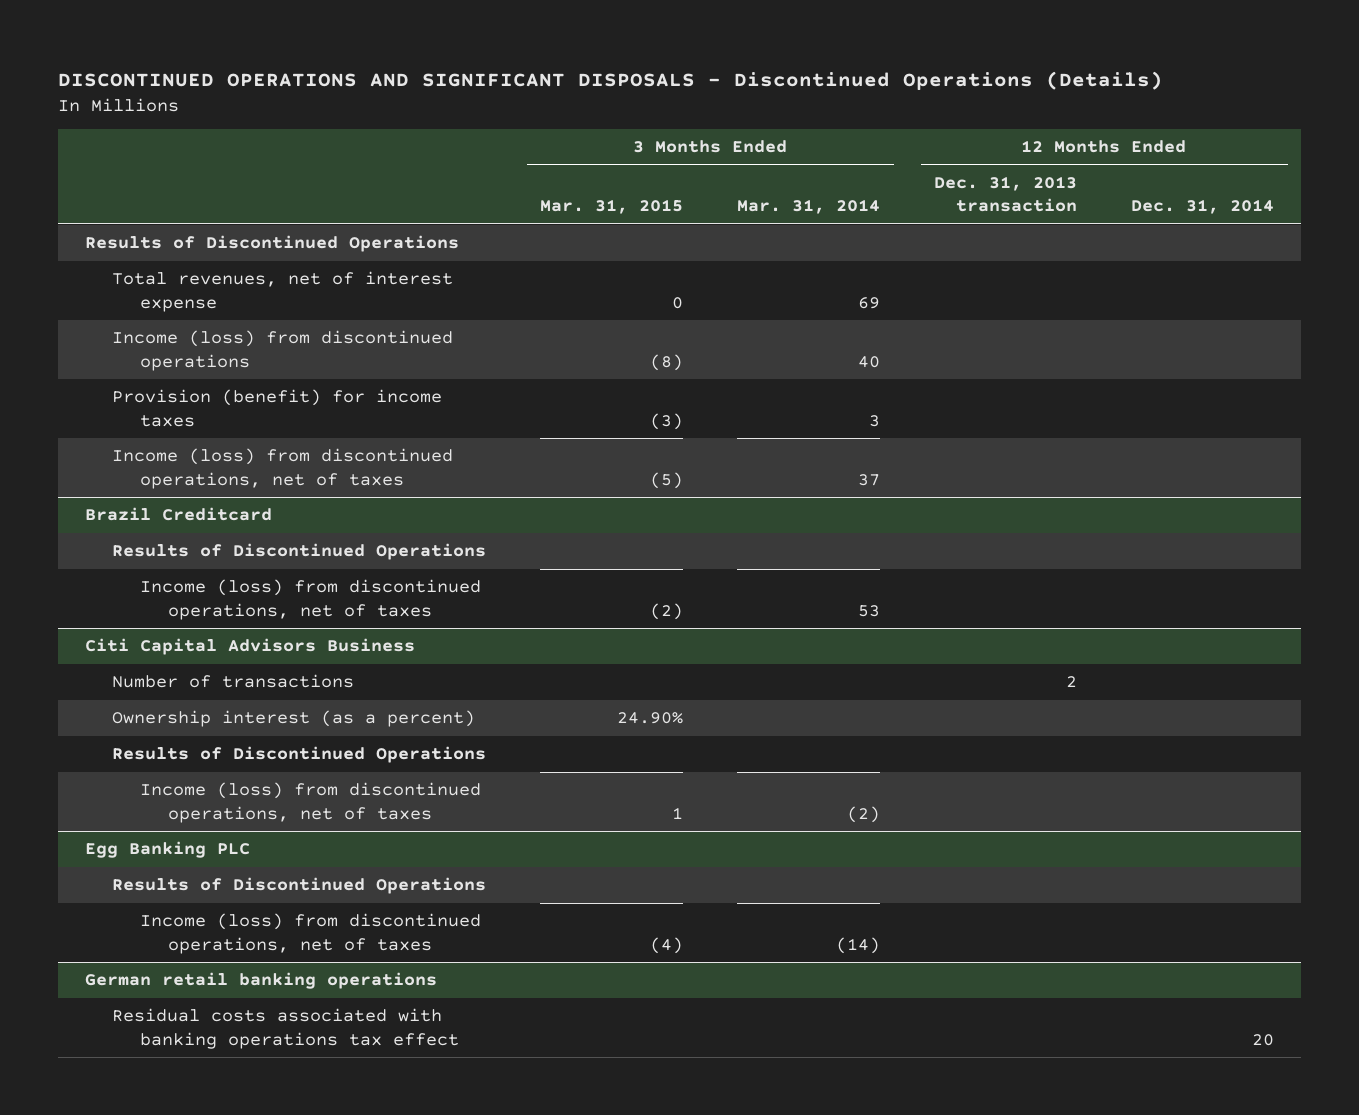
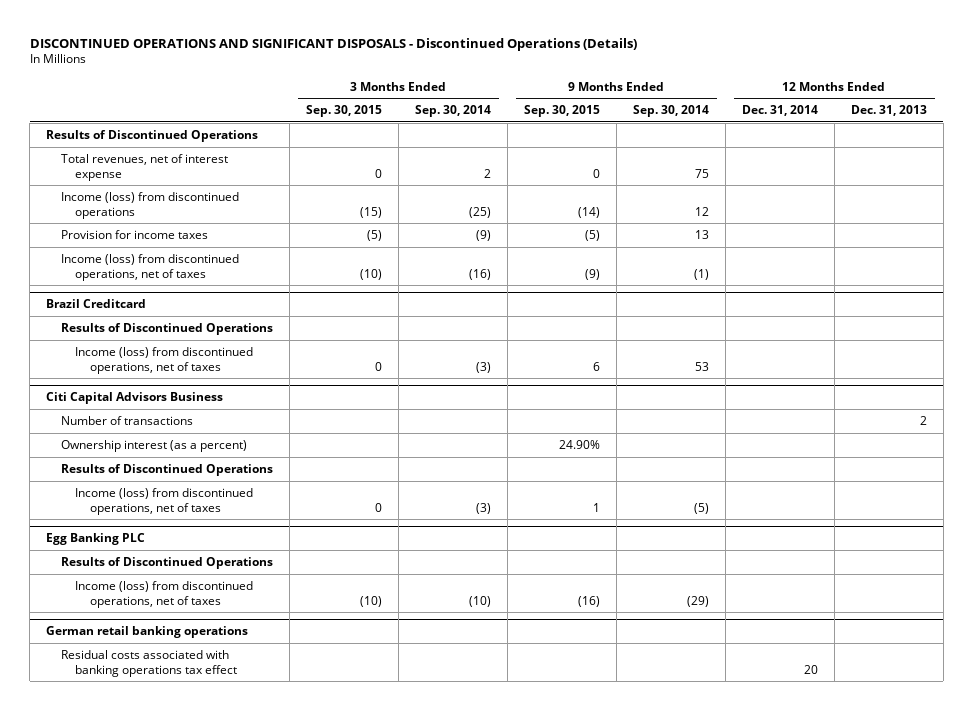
- | 3 Months Ended Mar. 31, 2015 | 3 Months Ended Mar. 31, 2014 | 12 Months Ended Dec. 31, 2013 transaction | 12 Months Ended Dec. 31, 2014
+ | 3 Months Ended Sep. 30, 2015 | 3 Months Ended Sep. 30, 2014 | 9 Months Ended Sep. 30, 2015 | 9 Months Ended Sep. 30, 2014 | 12 Months Ended Dec. 31, 2014 | 12 Months Ended Dec. 31, 2013
- Provision (benefit) for income taxes | (3) | 3 | |
+ Provision for income taxes | (5) | (9) | (5) | 13 | |

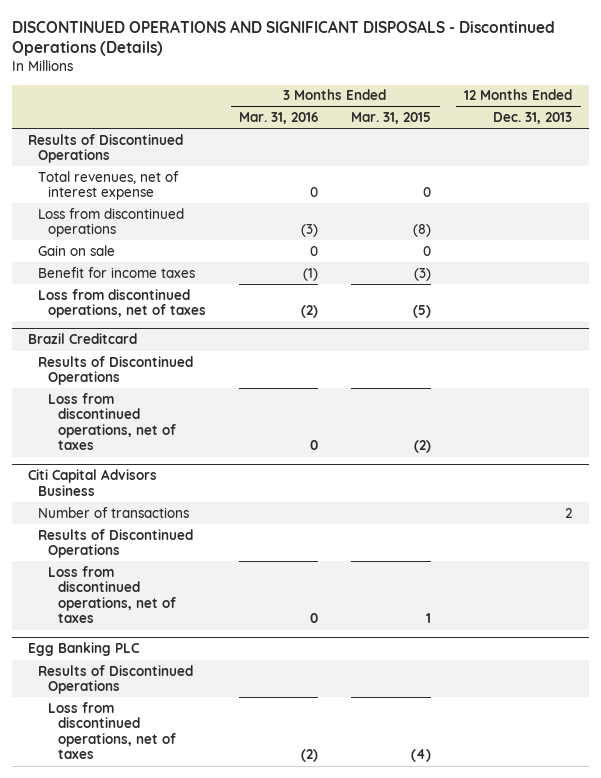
- | 3 Months Ended Sep. 30, 2015 | 3 Months Ended Sep. 30, 2014 | 9 Months Ended Sep. 30, 2015 | 9 Months Ended Sep. 30, 2014 | 12 Months Ended Dec. 31, 2014 | 12 Months Ended Dec. 31, 2013
+ | 3 Months Ended Mar. 31, 2016 | 3 Months Ended Mar. 31, 2015 | 12 Months Ended Dec. 31, 2013
- Income (loss) from discontinued operations | (15) | (25) | (14) | 12 | |
- Provision for income taxes | (5) | (9) | (5) | 13 | |
- Income (loss) from discontinued operations, net of taxes | (10) | (16) | (9) | (1) | |
+ Loss from discontinued operations | (3) | (8) |
+ Gain on sale | 0 | 0 |
+ Benefit for income taxes | (1) | (3) |
+ Loss from discontinued operations, net of taxes | (2) | (5) |
@ Brazil Creditcard
- Income (loss) from discontinued operations, net of taxes | 0 | (3) | 6 | 53 | |
+ Loss from discontinued operations, net of taxes | 0 | (2) |
@ Citi Capital Advisors Business
- Ownership interest (as a percent) | | | 24.90% | | |
- Income (loss) from discontinued operations, net of taxes | 0 | (3) | 1 | (5) | |
+ Loss from discontinued operations, net of taxes | 0 | 1 |
@ Egg Banking PLC
- Income (loss) from discontinued operations, net of taxes | (10) | (10) | (16) | (29) | |
- German retail banking operations
- Residual costs associated with banking operations tax effect | | | | | 20 |
@ Egg Banking PLC
+ Loss from discontinued operations, net of taxes | (2) | (4) |

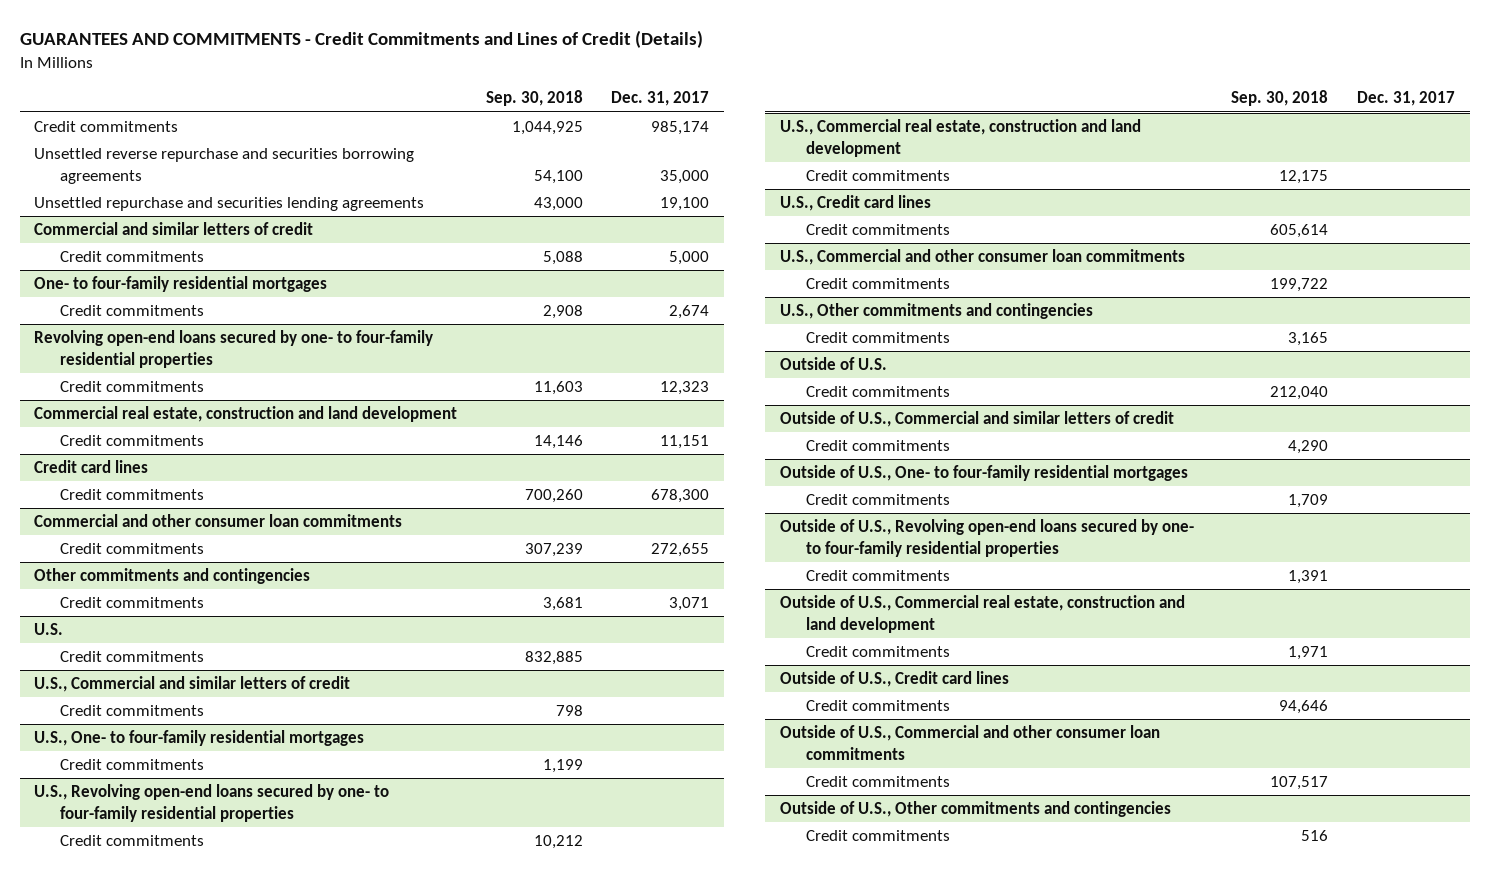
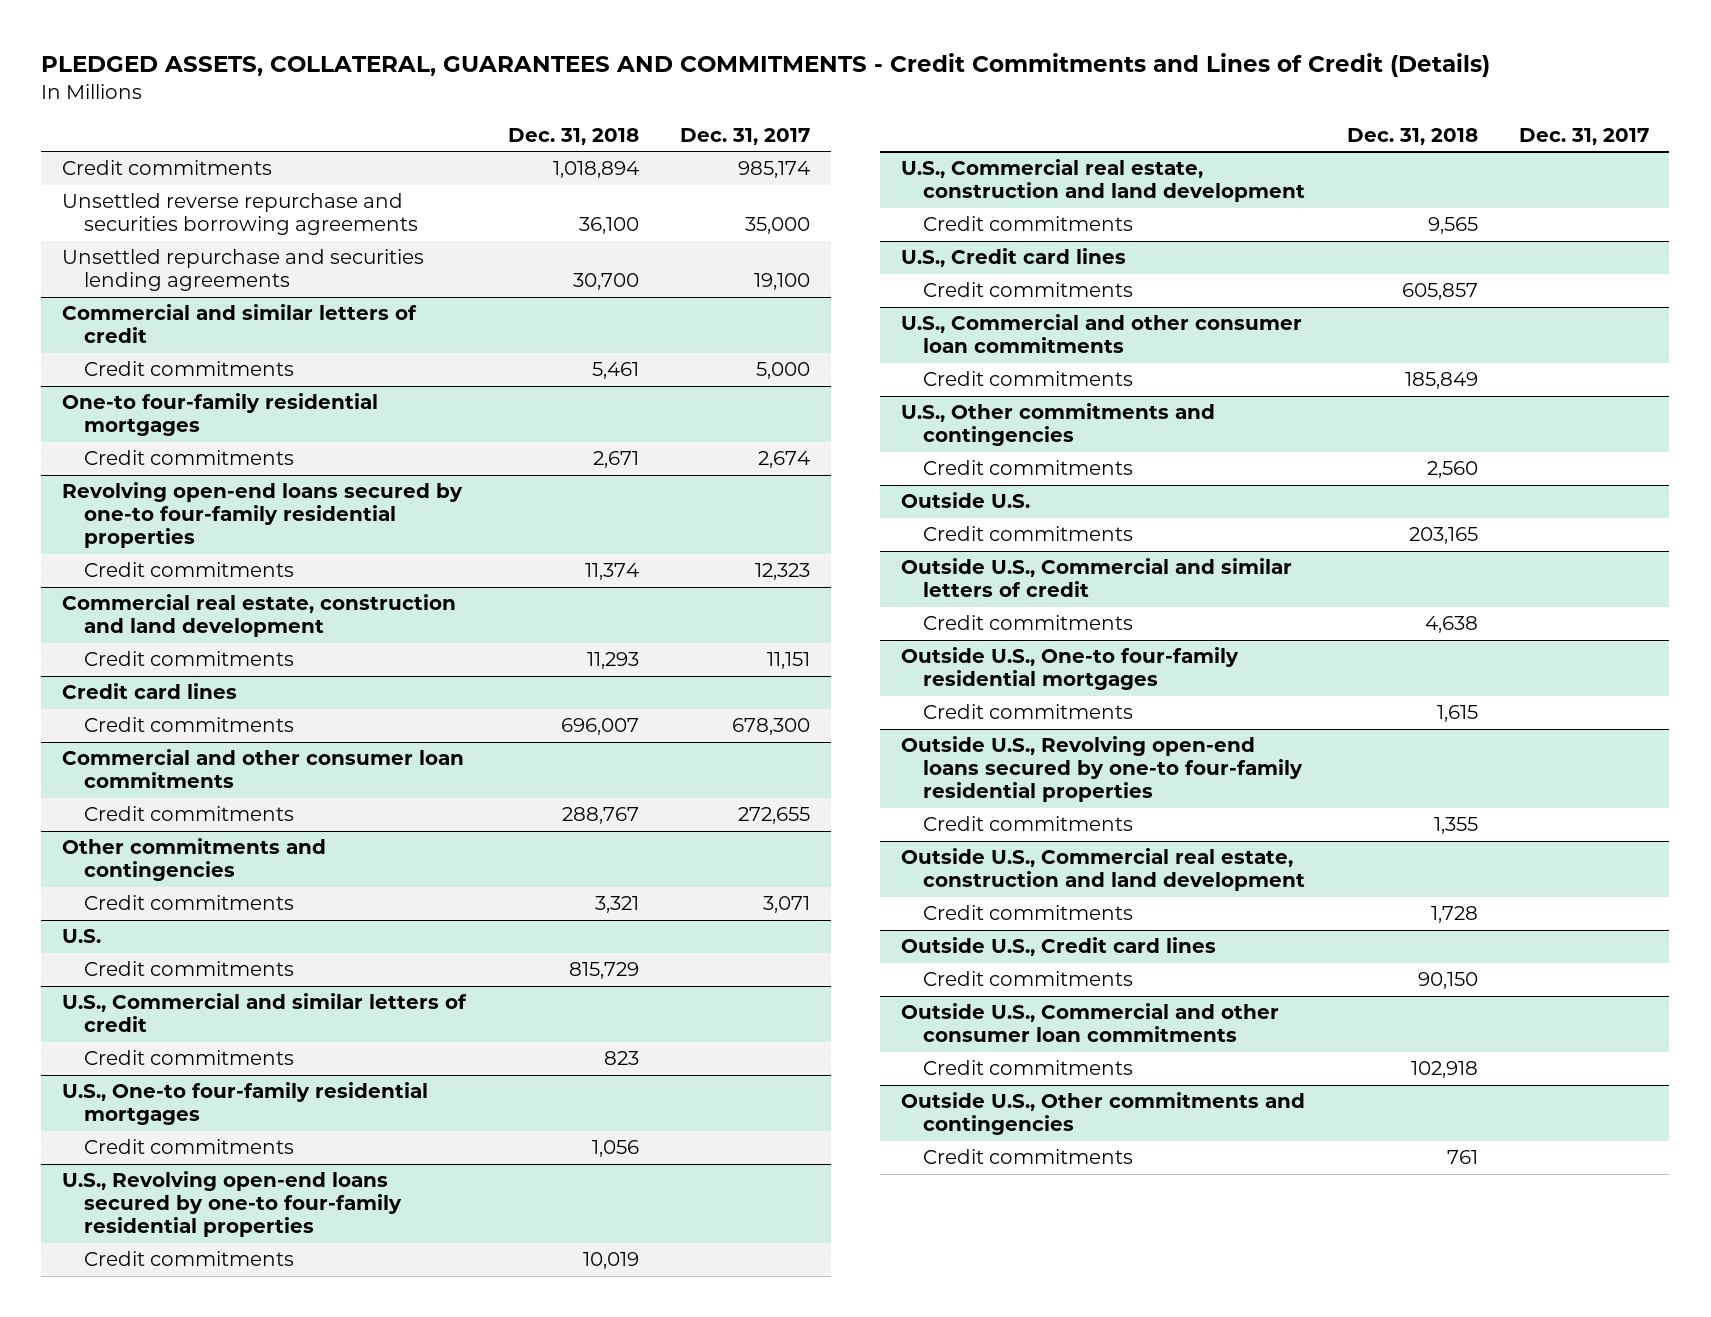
- GUARANTEES AND COMMITMENTS - Credit Commitments and Lines of Credit (Details)
+ PLEDGED ASSETS, COLLATERAL, GUARANTEES AND COMMITMENTS - Credit Commitments and Lines of Credit (Details)
- | Sep. 30, 2018 | Dec. 31, 2017
+ | Dec. 31, 2018 | Dec. 31, 2017
- One- to four-family residential mortgages
+ One-to four-family residential mortgages
- Revolving open-end loans secured by one- to four-family residential properties
+ Revolving open-end loans secured by one-to four-family residential properties
- U.S., One- to four-family residential mortgages
+ U.S., One-to four-family residential mortgages
- U.S., Revolving open-end loans secured by one- to four-family residential properties
+ U.S., Revolving open-end loans secured by one-to four-family residential properties
- Outside of U.S.
- Credit commitments | 212,040 |
- Outside of U.S., Commercial and similar letters of credit
+ Outside U.S.
+ Credit commitments | 203,165 |
+ Outside U.S., Commercial and similar letters of credit
- Outside of U.S., One- to four-family residential mortgages
+ Outside U.S., One-to four-family residential mortgages
- Outside of U.S., Revolving open-end loans secured by one- to four-family residential properties
+ Outside U.S., Revolving open-end loans secured by one-to four-family residential properties
- Outside of U.S., Commercial real estate, construction and land development
+ Outside U.S., Commercial real estate, construction and land development
- Outside of U.S., Credit card lines
+ Outside U.S., Credit card lines
- Outside of U.S., Commercial and other consumer loan commitments
+ Outside U.S., Commercial and other consumer loan commitments
- Outside of U.S., Other commitments and contingencies
+ Outside U.S., Other commitments and contingencies

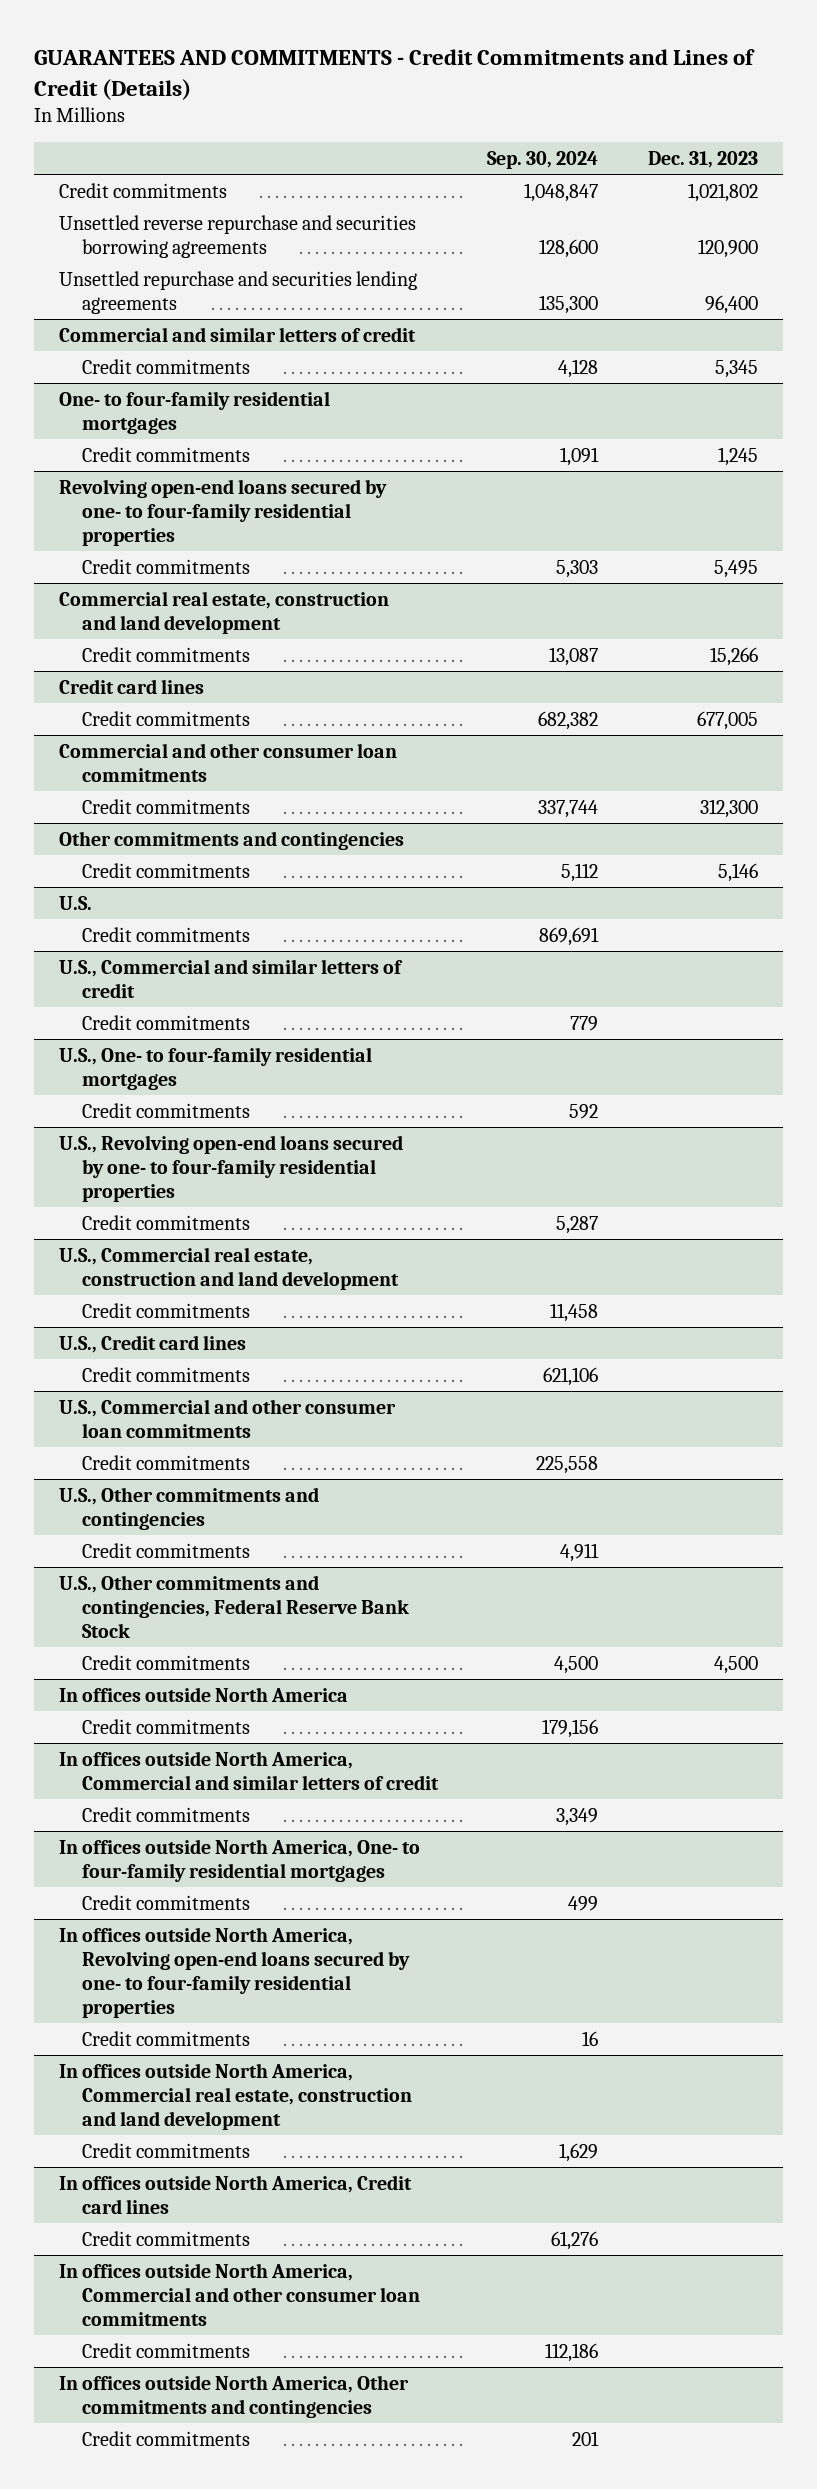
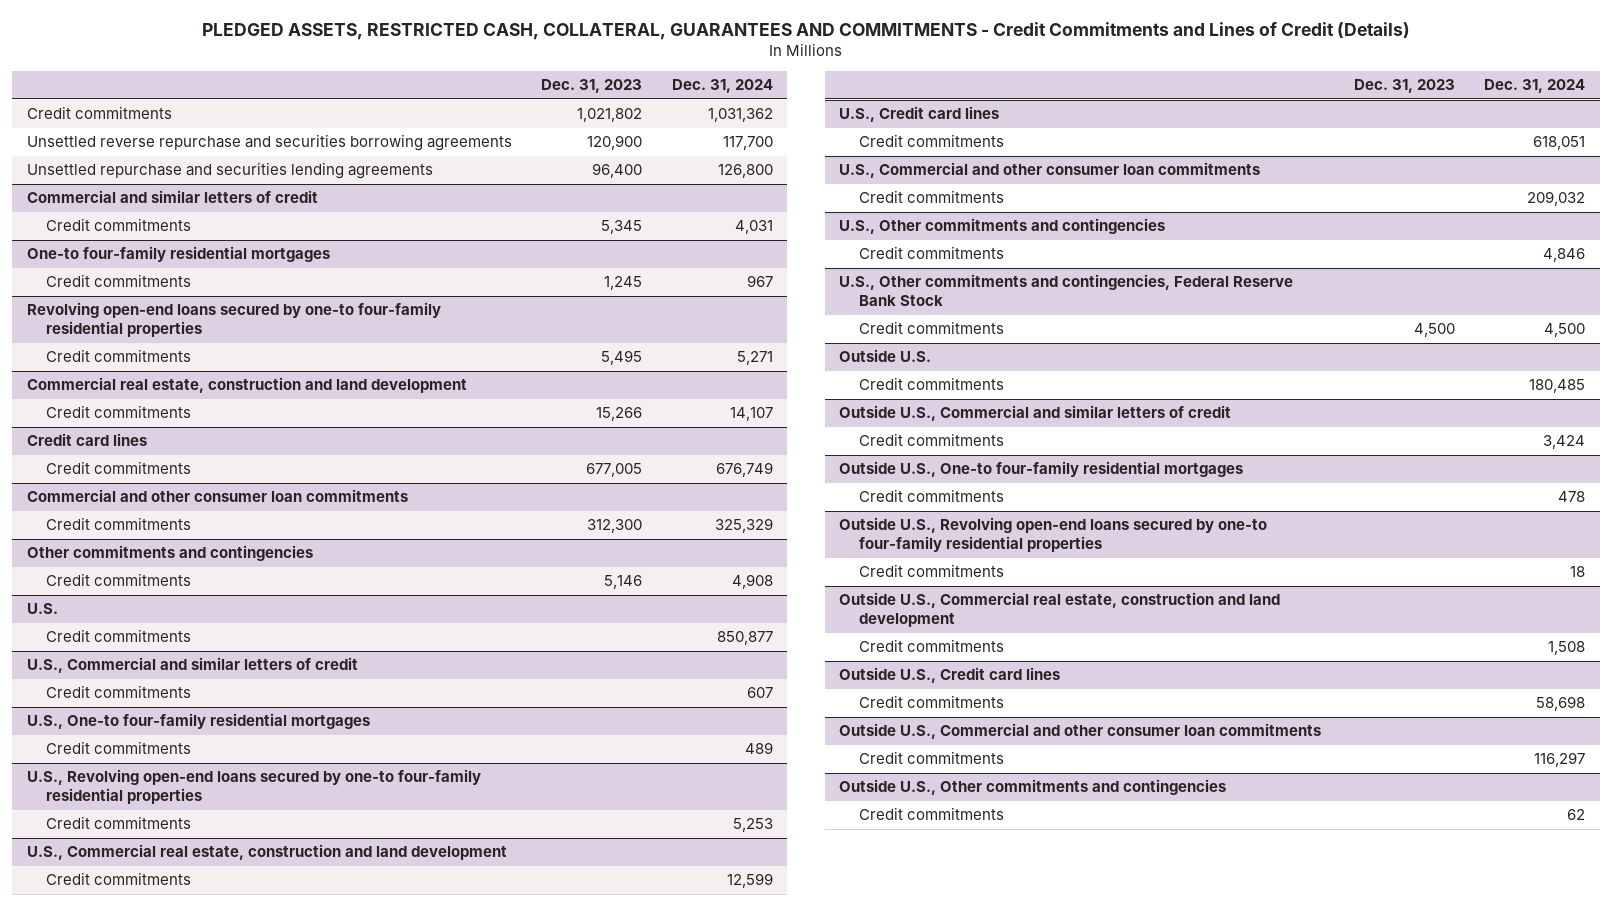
- GUARANTEES AND COMMITMENTS - Credit Commitments and Lines of Credit (Details)
+ PLEDGED ASSETS, RESTRICTED CASH, COLLATERAL, GUARANTEES AND COMMITMENTS - Credit Commitments and Lines of Credit (Details)
- | Sep. 30, 2024 | Dec. 31, 2023
+ | Dec. 31, 2023 | Dec. 31, 2024
- One- to four-family residential mortgages
+ One-to four-family residential mortgages
- Revolving open-end loans secured by one- to four-family residential properties
+ Revolving open-end loans secured by one-to four-family residential properties
- U.S., One- to four-family residential mortgages
+ U.S., One-to four-family residential mortgages
- U.S., Revolving open-end loans secured by one- to four-family residential properties
+ U.S., Revolving open-end loans secured by one-to four-family residential properties
- In offices outside North America
- Credit commitments | 179,156 |
- In offices outside North America, Commercial and similar letters of credit
+ Outside U.S.
+ Credit commitments | | 180,485
+ Outside U.S., Commercial and similar letters of credit
- In offices outside North America, One- to four-family residential mortgages
+ Outside U.S., One-to four-family residential mortgages
- In offices outside North America, Revolving open-end loans secured by one- to four-family residential properties
+ Outside U.S., Revolving open-end loans secured by one-to four-family residential properties
- In offices outside North America, Commercial real estate, construction and land development
+ Outside U.S., Commercial real estate, construction and land development
- In offices outside North America, Credit card lines
- Credit commitments | 61,276 |
- In offices outside North America, Commercial and other consumer loan commitments
+ Outside U.S., Credit card lines
+ Credit commitments | | 58,698
+ Outside U.S., Commercial and other consumer loan commitments
- In offices outside North America, Other commitments and contingencies
- Credit commitments | 201 |
+ Outside U.S., Other commitments and contingencies
+ Credit commitments | | 62

